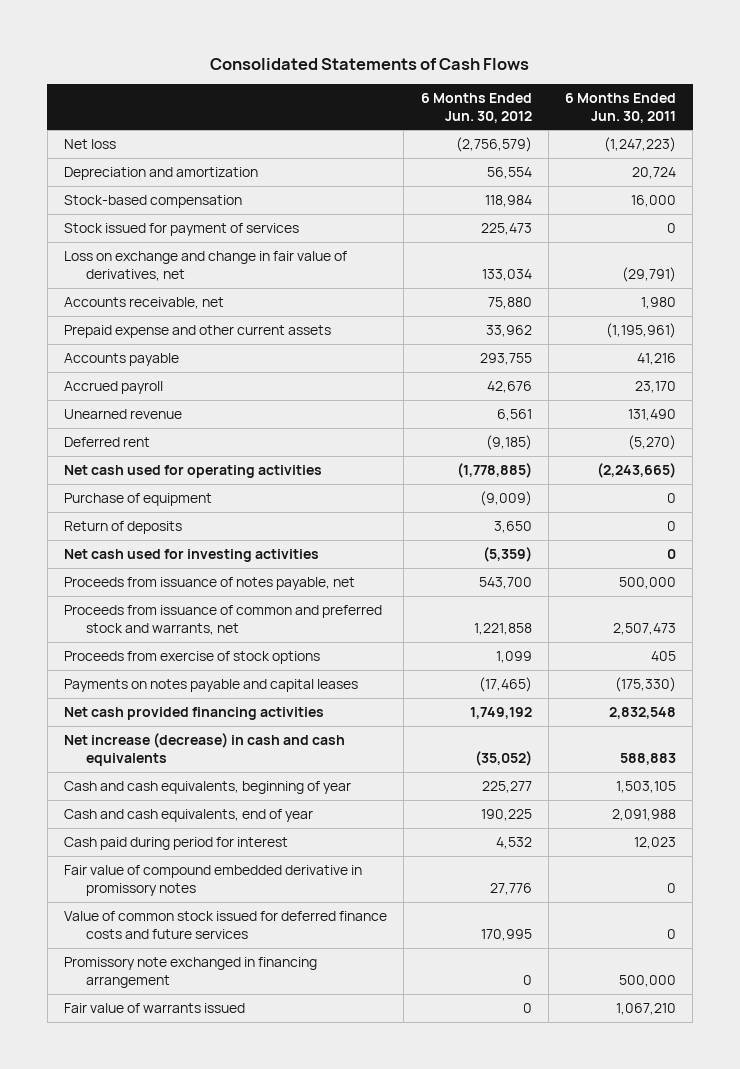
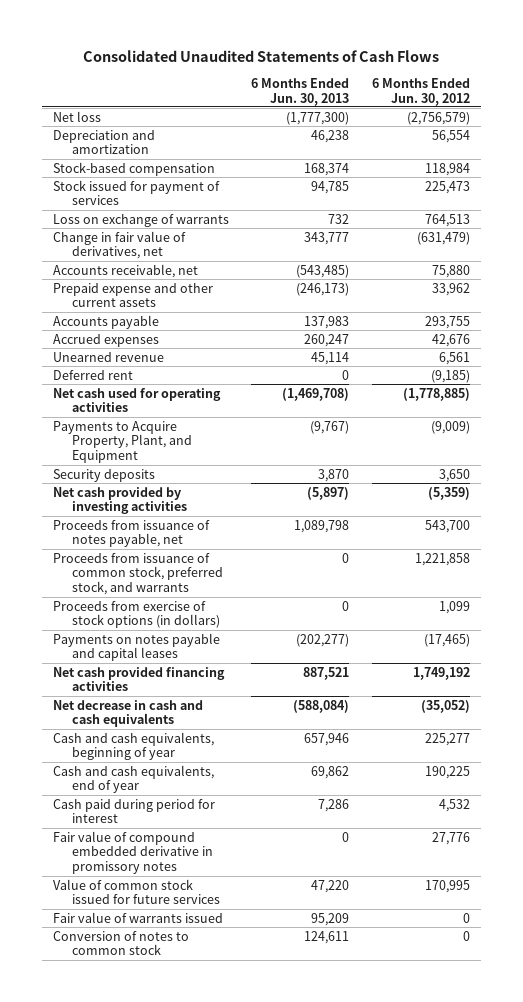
- Consolidated Statements of Cash Flows
+ Consolidated Unaudited Statements of Cash Flows
- | 6 Months Ended Jun. 30, 2012 | 6 Months Ended Jun. 30, 2011
+ | 6 Months Ended Jun. 30, 2013 | 6 Months Ended Jun. 30, 2012
- Loss on exchange and change in fair value of derivatives, net | 133,034 | (29,791)
+ Loss on exchange of warrants | 732 | 764,513
+ Change in fair value of derivatives, net | 343,777 | (631,479)
- Accrued payroll | 42,676 | 23,170
+ Accrued expenses | 260,247 | 42,676
- Purchase of equipment | (9,009) | 0
- Return of deposits | 3,650 | 0
- Net cash used for investing activities | (5,359) | 0
+ Payments to Acquire Property, Plant, and Equipment | (9,767) | (9,009)
+ Security deposits | 3,870 | 3,650
+ Net cash provided by investing activities | (5,897) | (5,359)
- Proceeds from issuance of common and preferred stock and warrants, net | 1,221,858 | 2,507,473
- Proceeds from exercise of stock options | 1,099 | 405
+ Proceeds from issuance of common stock, preferred stock, and warrants | 0 | 1,221,858
+ Proceeds from exercise of stock options (in dollars) | 0 | 1,099
- Net increase (decrease) in cash and cash equivalents | (35,052) | 588,883
+ Net decrease in cash and cash equivalents | (588,084) | (35,052)
- Value of common stock issued for deferred finance costs and future services | 170,995 | 0
- Promissory note exchanged in financing arrangement | 0 | 500,000
+ Value of common stock issued for future services | 47,220 | 170,995
+ Conversion of notes to common stock | 124,611 | 0

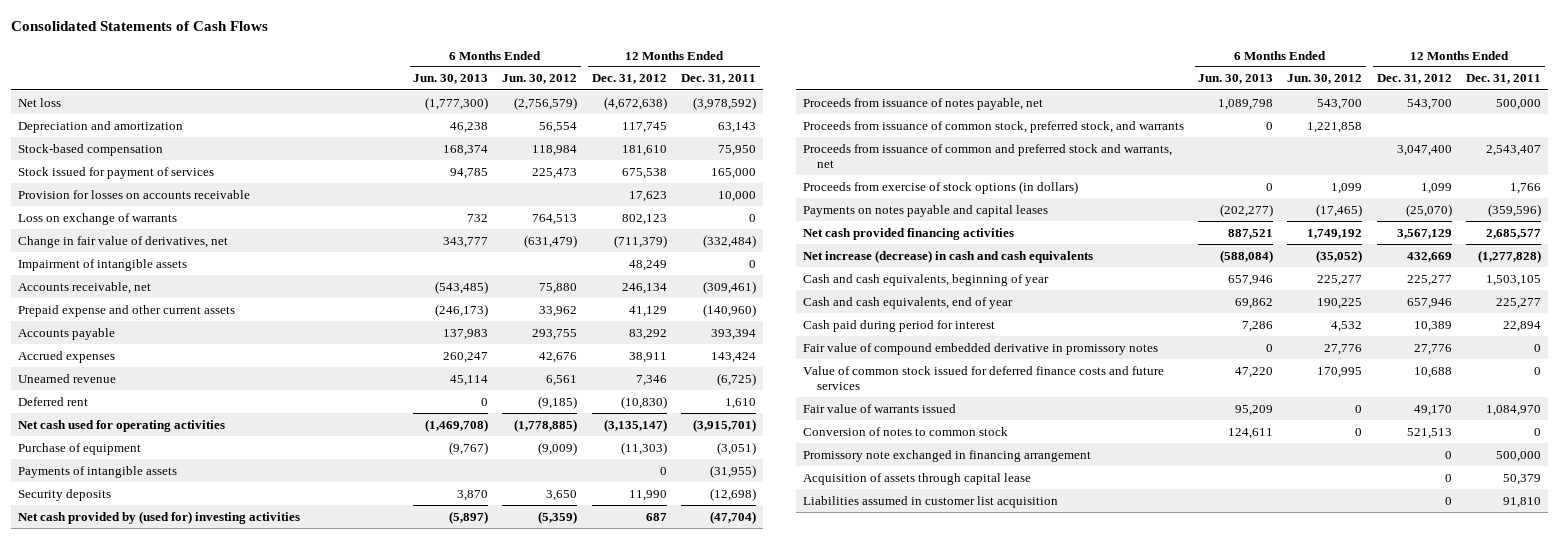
- Consolidated Unaudited Statements of Cash Flows
+ Consolidated Statements of Cash Flows
- | 6 Months Ended Jun. 30, 2013 | 6 Months Ended Jun. 30, 2012
+ | 6 Months Ended Jun. 30, 2013 | 6 Months Ended Jun. 30, 2012 | 12 Months Ended Dec. 31, 2012 | 12 Months Ended Dec. 31, 2011
+ Provision for losses on accounts receivable | | | 17,623 | 10,000
+ Impairment of intangible assets | | | 48,249 | 0
- Payments to Acquire Property, Plant, and Equipment | (9,767) | (9,009)
+ Purchase of equipment | (9,767) | (9,009) | (11,303) | (3,051)
+ Payments of intangible assets | | | 0 | (31,955)
- Net cash provided by investing activities | (5,897) | (5,359)
+ Net cash provided by (used for) investing activities | (5,897) | (5,359) | 687 | (47,704)
+ Proceeds from issuance of common and preferred stock and warrants, net | | | 3,047,400 | 2,543,407
- Net decrease in cash and cash equivalents | (588,084) | (35,052)
+ Net increase (decrease) in cash and cash equivalents | (588,084) | (35,052) | 432,669 | (1,277,828)
- Value of common stock issued for future services | 47,220 | 170,995
+ Value of common stock issued for deferred finance costs and future services | 47,220 | 170,995 | 10,688 | 0
+ Promissory note exchanged in financing arrangement | | | 0 | 500,000
+ Acquisition of assets through capital lease | | | 0 | 50,379
+ Liabilities assumed in customer list acquisition | | | 0 | 91,810

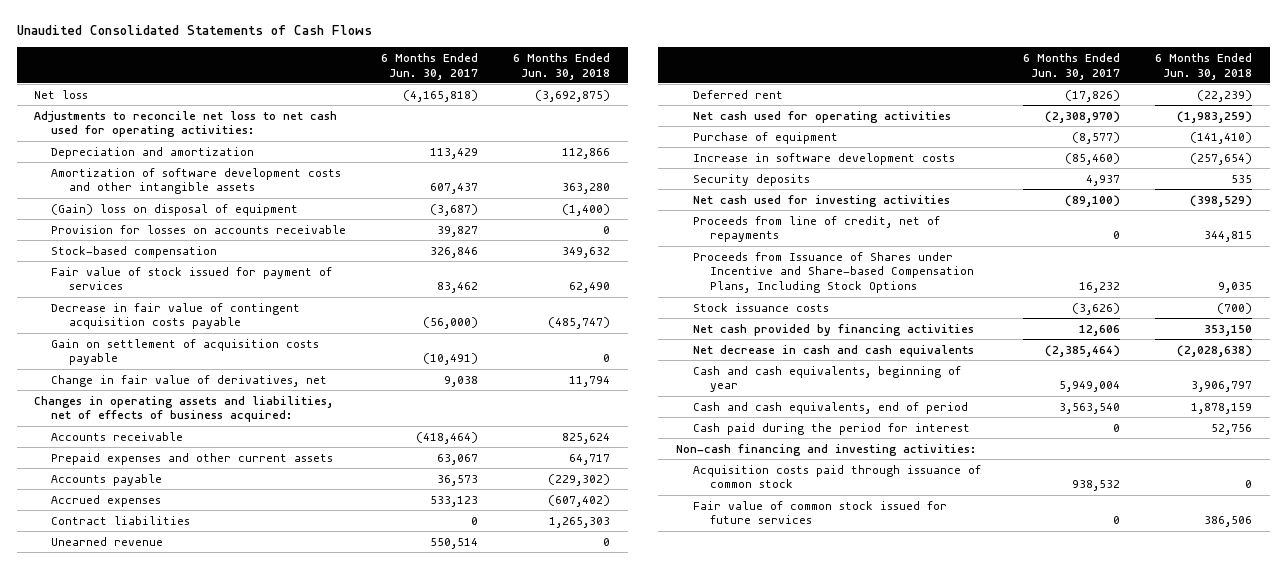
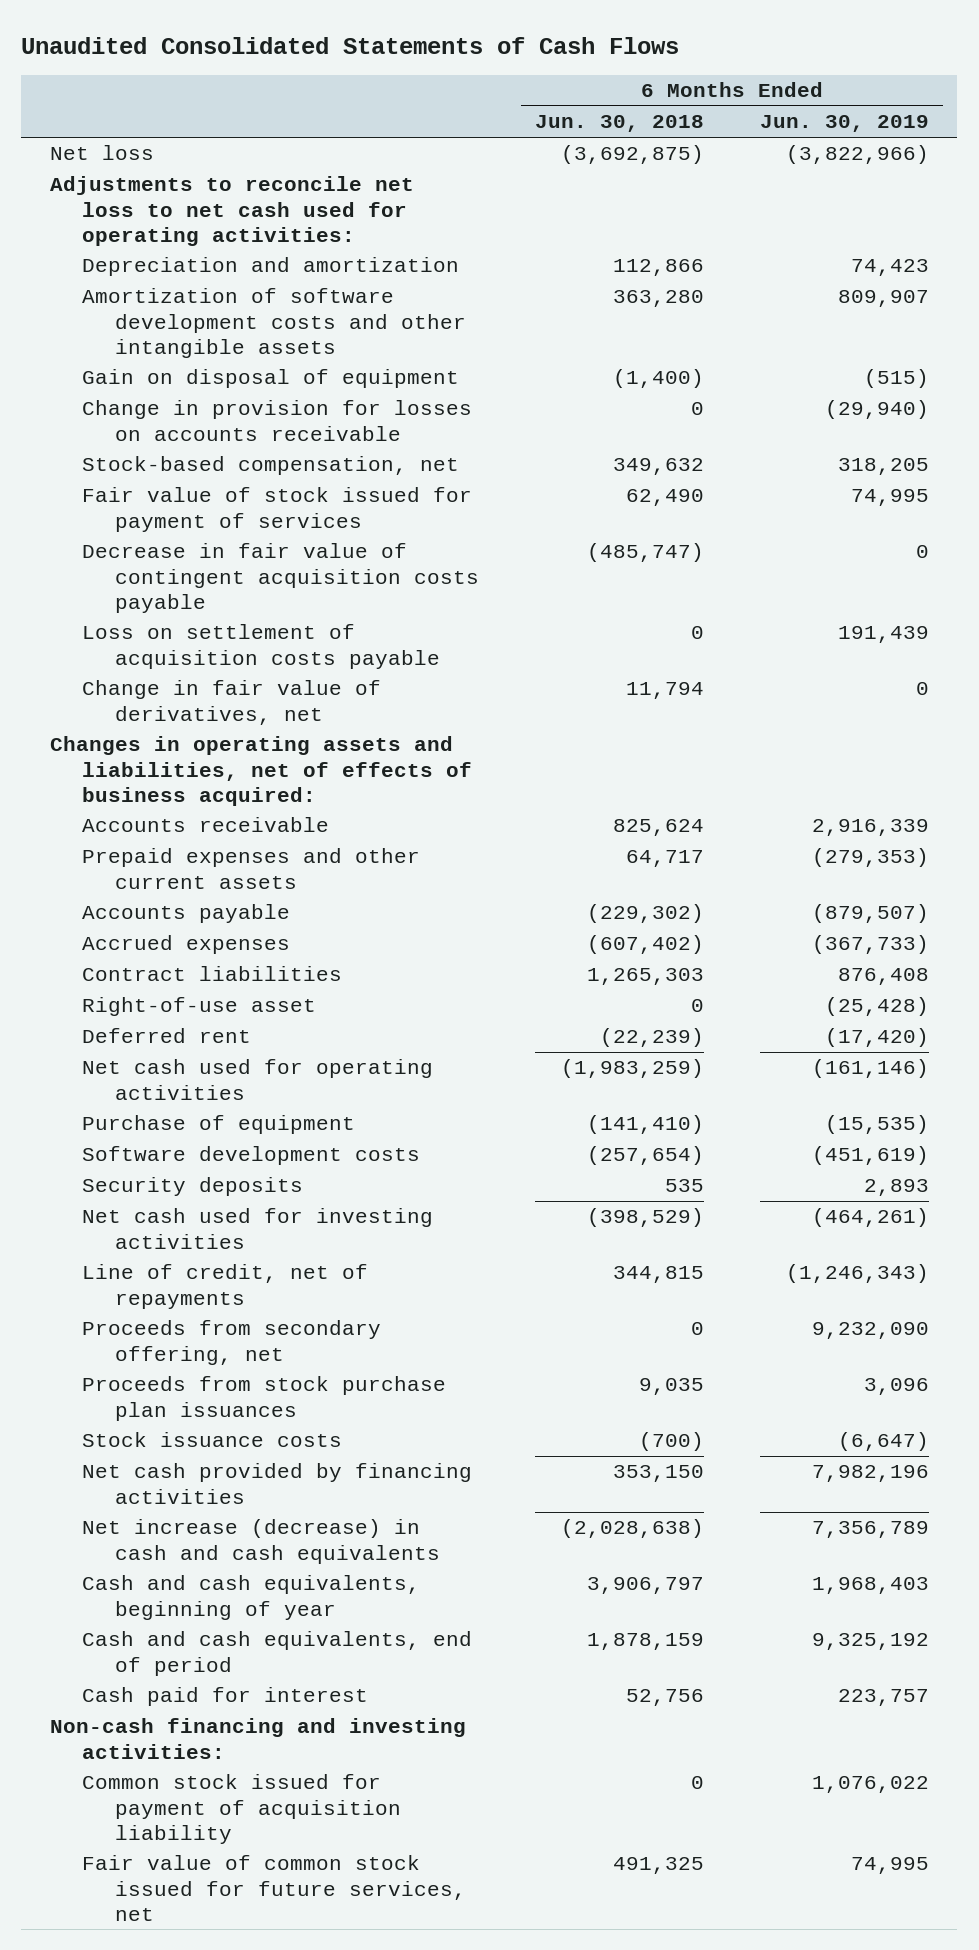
- | 6 Months Ended Jun. 30, 2017 | 6 Months Ended Jun. 30, 2018
+ | 6 Months Ended Jun. 30, 2018 | 6 Months Ended Jun. 30, 2019
- (Gain) loss on disposal of equipment | (3,687) | (1,400)
- Provision for losses on accounts receivable | 39,827 | 0
- Stock-based compensation | 326,846 | 349,632
+ Gain on disposal of equipment | (1,400) | (515)
+ Change in provision for losses on accounts receivable | 0 | (29,940)
+ Stock-based compensation, net | 349,632 | 318,205
- Gain on settlement of acquisition costs payable | (10,491) | 0
+ Loss on settlement of acquisition costs payable | 0 | 191,439
- Unearned revenue | 550,514 | 0
+ Right-of-use asset | 0 | (25,428)
- Increase in software development costs | (85,460) | (257,654)
+ Software development costs | (257,654) | (451,619)
- Proceeds from line of credit, net of repayments | 0 | 344,815
- Proceeds from Issuance of Shares under Incentive and Share-based Compensation Plans, Including Stock Options | 16,232 | 9,035
+ Line of credit, net of repayments | 344,815 | (1,246,343)
+ Proceeds from secondary offering, net | 0 | 9,232,090
+ Proceeds from stock purchase plan issuances | 9,035 | 3,096
- Net decrease in cash and cash equivalents | (2,385,464) | (2,028,638)
+ Net increase (decrease) in cash and cash equivalents | (2,028,638) | 7,356,789
- Cash paid during the period for interest | 0 | 52,756
+ Cash paid for interest | 52,756 | 223,757
- Acquisition costs paid through issuance of common stock | 938,532 | 0
- Fair value of common stock issued for future services | 0 | 386,506
+ Common stock issued for payment of acquisition liability | 0 | 1,076,022
+ Fair value of common stock issued for future services, net | 491,325 | 74,995

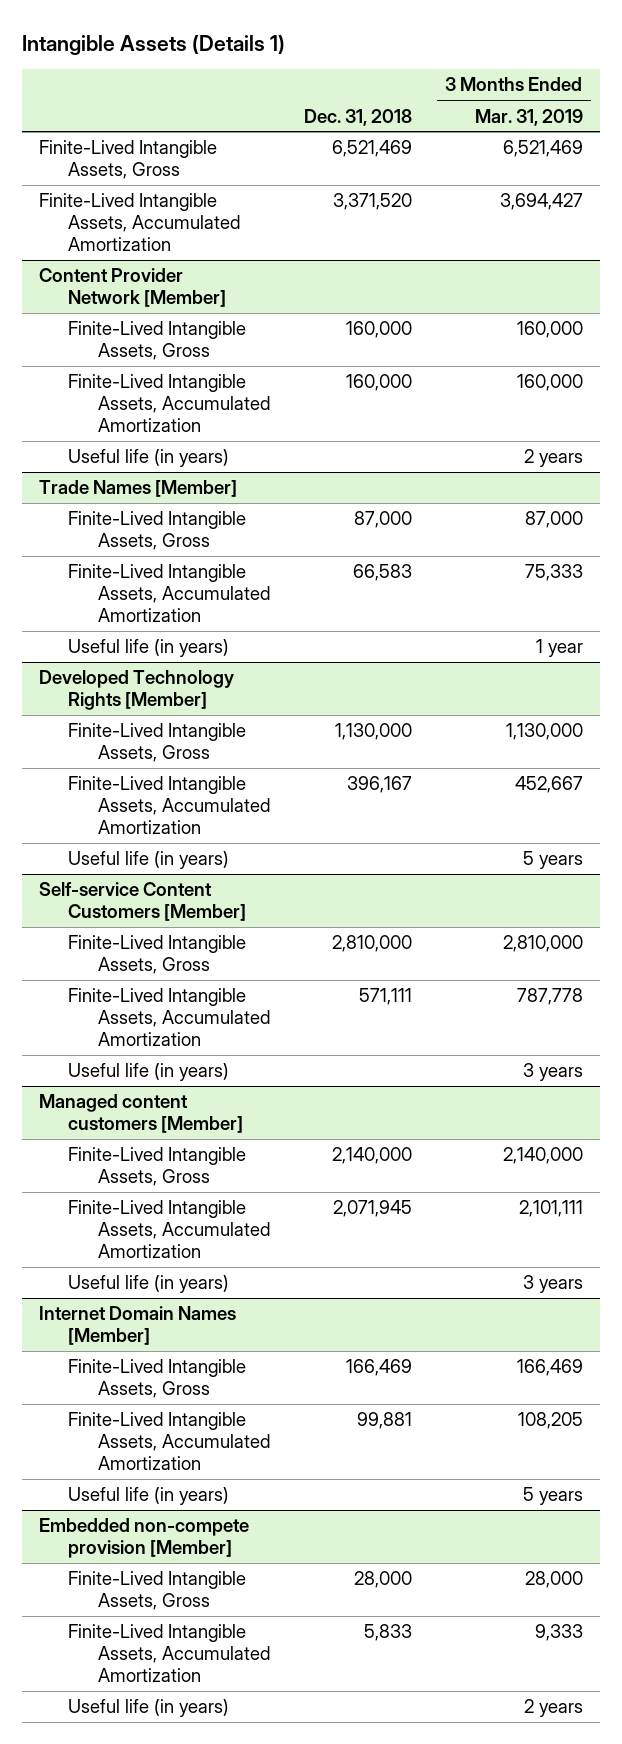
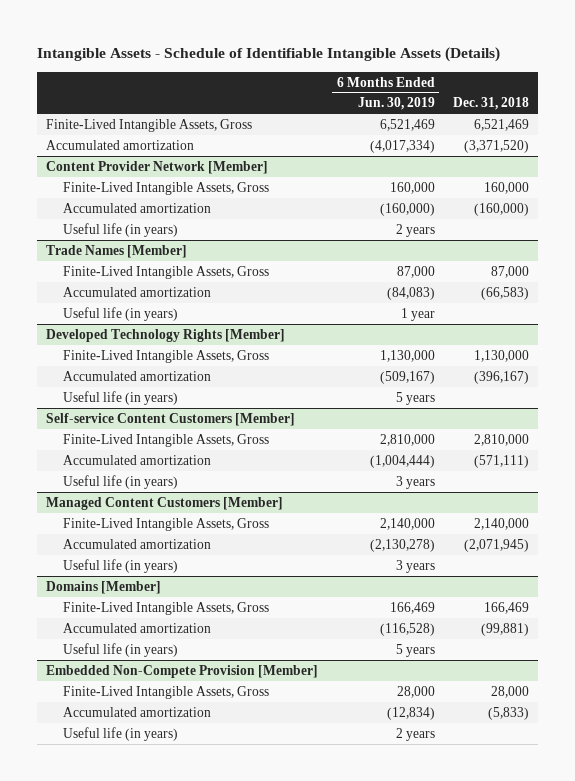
- Intangible Assets (Details 1)
+ Intangible Assets - Schedule of Identifiable Intangible Assets (Details)
- | Dec. 31, 2018 | 3 Months Ended Mar. 31, 2019
+ | 6 Months Ended Jun. 30, 2019 | Dec. 31, 2018
- Finite-Lived Intangible Assets, Accumulated Amortization | 3,371,520 | 3,694,427
+ Accumulated amortization | (4,017,334) | (3,371,520)
@ Content Provider Network [Member]
- Finite-Lived Intangible Assets, Accumulated Amortization | 160,000 | 160,000
+ Accumulated amortization | (160,000) | (160,000)
@ Trade Names [Member]
- Finite-Lived Intangible Assets, Accumulated Amortization | 66,583 | 75,333
+ Accumulated amortization | (84,083) | (66,583)
@ Developed Technology Rights [Member]
- Finite-Lived Intangible Assets, Accumulated Amortization | 396,167 | 452,667
+ Accumulated amortization | (509,167) | (396,167)
@ Self-service Content Customers [Member]
- Finite-Lived Intangible Assets, Accumulated Amortization | 571,111 | 787,778
+ Accumulated amortization | (1,004,444) | (571,111)
- Managed content customers [Member]
+ Managed Content Customers [Member]
- Finite-Lived Intangible Assets, Accumulated Amortization | 2,071,945 | 2,101,111
+ Accumulated amortization | (2,130,278) | (2,071,945)
- Internet Domain Names [Member]
+ Domains [Member]
- Finite-Lived Intangible Assets, Accumulated Amortization | 99,881 | 108,205
+ Accumulated amortization | (116,528) | (99,881)
- Embedded non-compete provision [Member]
+ Embedded Non-Compete Provision [Member]
- Finite-Lived Intangible Assets, Accumulated Amortization | 5,833 | 9,333
+ Accumulated amortization | (12,834) | (5,833)

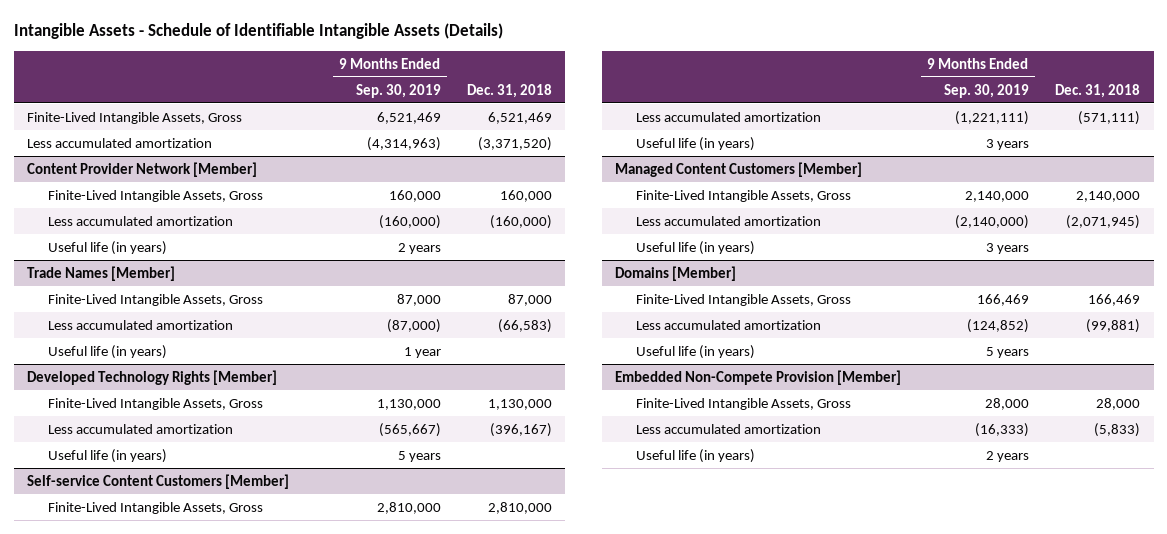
- | 6 Months Ended Jun. 30, 2019 | Dec. 31, 2018
+ | 9 Months Ended Sep. 30, 2019 | Dec. 31, 2018
- Accumulated amortization | (4,017,334) | (3,371,520)
+ Less accumulated amortization | (4,314,963) | (3,371,520)
@ Content Provider Network [Member]
- Accumulated amortization | (160,000) | (160,000)
+ Less accumulated amortization | (160,000) | (160,000)
@ Trade Names [Member]
- Accumulated amortization | (84,083) | (66,583)
+ Less accumulated amortization | (87,000) | (66,583)
@ Developed Technology Rights [Member]
- Accumulated amortization | (509,167) | (396,167)
+ Less accumulated amortization | (565,667) | (396,167)
@ Self-service Content Customers [Member]
- Accumulated amortization | (1,004,444) | (571,111)
+ Less accumulated amortization | (1,221,111) | (571,111)
@ Managed Content Customers [Member]
- Accumulated amortization | (2,130,278) | (2,071,945)
+ Less accumulated amortization | (2,140,000) | (2,071,945)
@ Domains [Member]
- Accumulated amortization | (116,528) | (99,881)
+ Less accumulated amortization | (124,852) | (99,881)
@ Embedded Non-Compete Provision [Member]
- Accumulated amortization | (12,834) | (5,833)
+ Less accumulated amortization | (16,333) | (5,833)

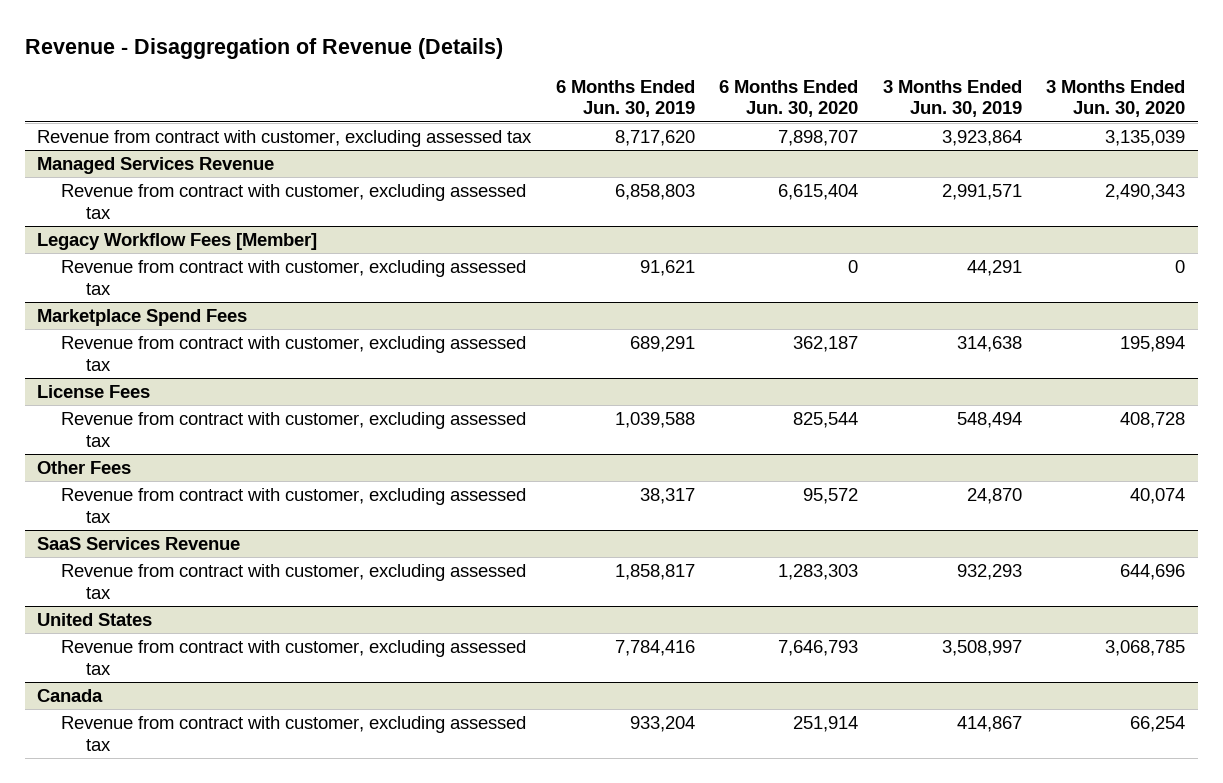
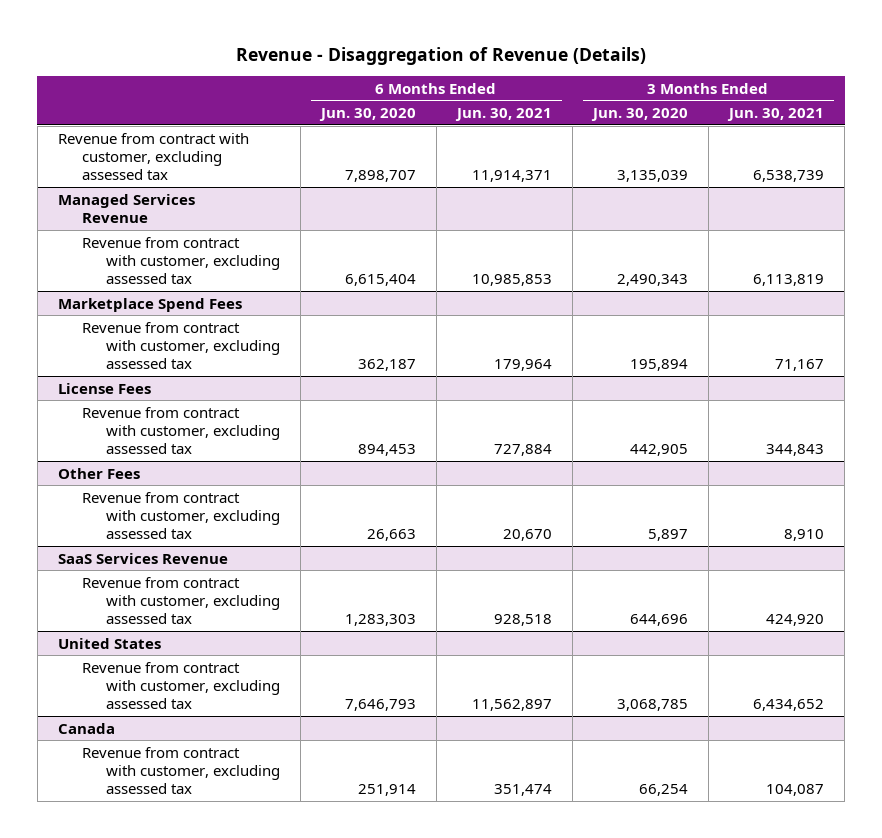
- | 6 Months Ended Jun. 30, 2019 | 6 Months Ended Jun. 30, 2020 | 3 Months Ended Jun. 30, 2019 | 3 Months Ended Jun. 30, 2020
+ | 6 Months Ended Jun. 30, 2020 | 6 Months Ended Jun. 30, 2021 | 3 Months Ended Jun. 30, 2020 | 3 Months Ended Jun. 30, 2021
- Legacy Workflow Fees [Member]
- Revenue from contract with customer, excluding assessed tax | 91,621 | 0 | 44,291 | 0
@ License Fees
- Revenue from contract with customer, excluding assessed tax | 1,039,588 | 825,544 | 548,494 | 408,728
+ Revenue from contract with customer, excluding assessed tax | 894,453 | 727,884 | 442,905 | 344,843
@ Other Fees
- Revenue from contract with customer, excluding assessed tax | 38,317 | 95,572 | 24,870 | 40,074
+ Revenue from contract with customer, excluding assessed tax | 26,663 | 20,670 | 5,897 | 8,910

